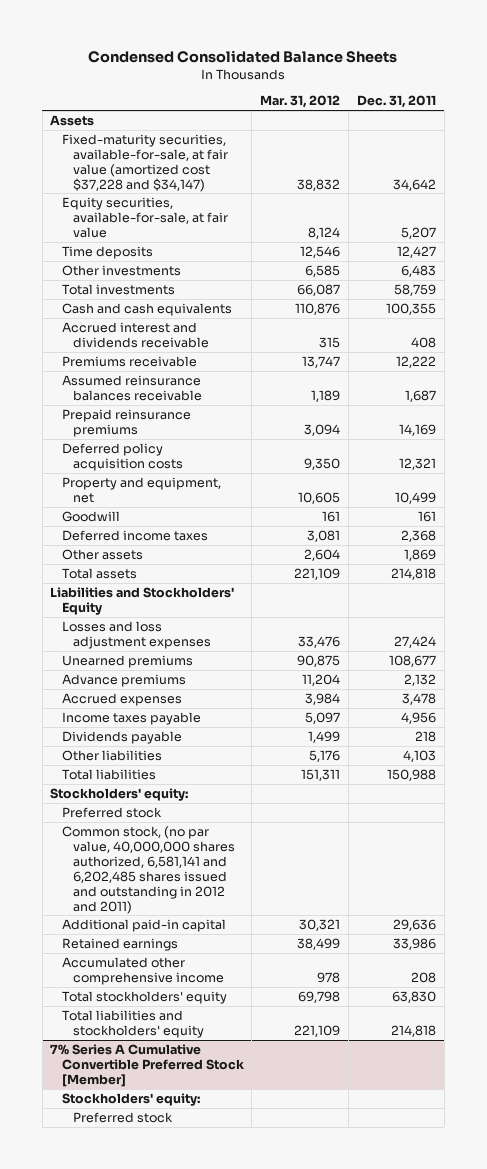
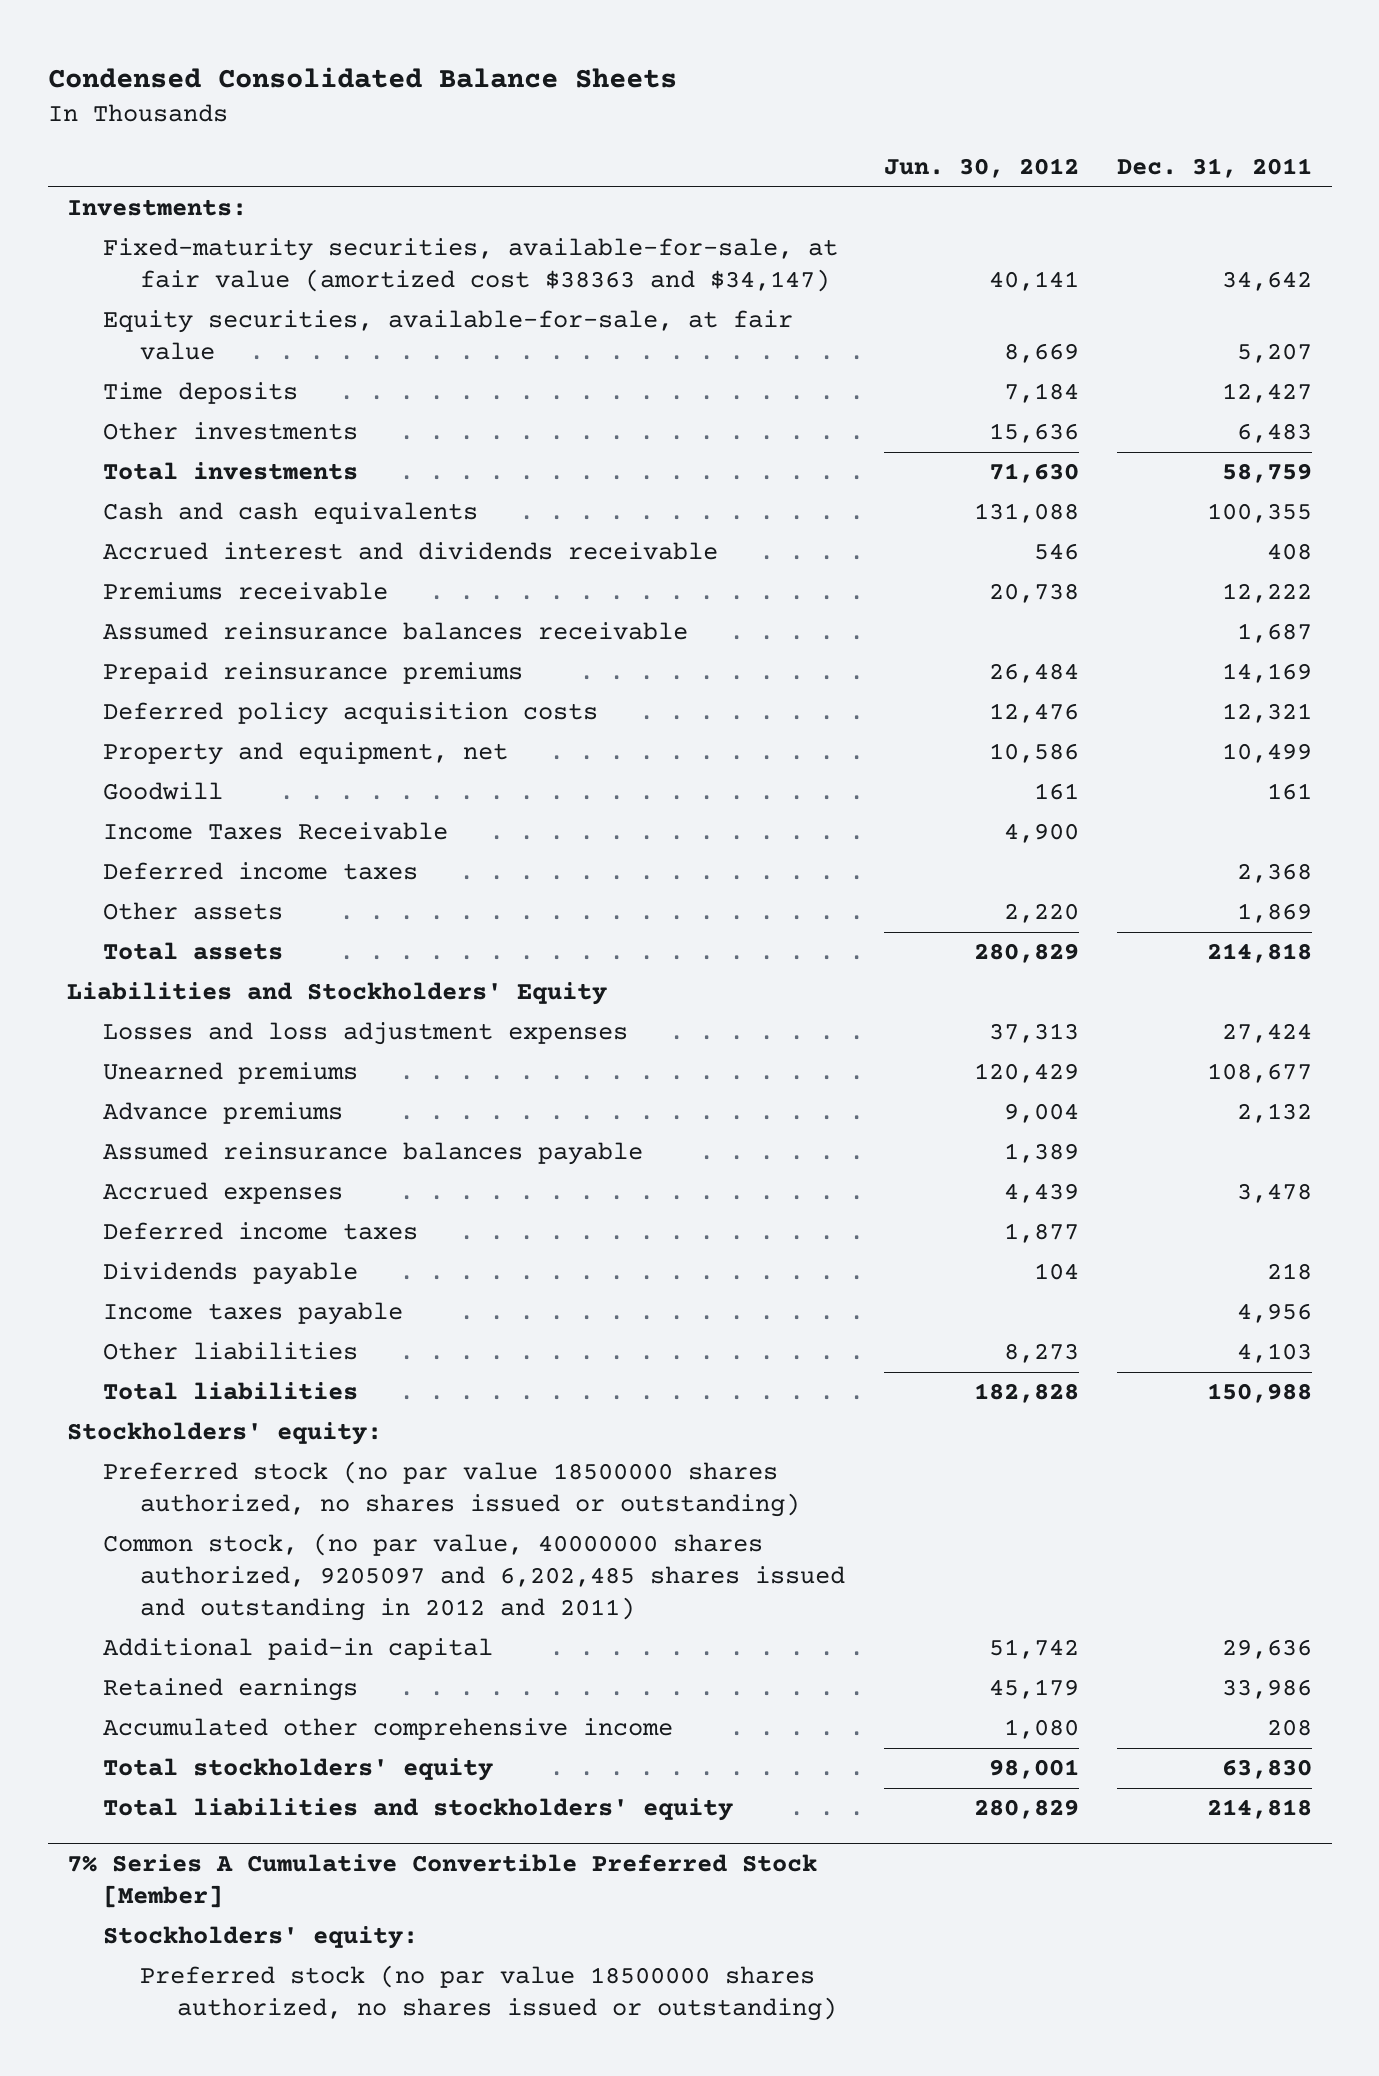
- | Mar. 31, 2012 | Dec. 31, 2011
+ | Jun. 30, 2012 | Dec. 31, 2011
- Assets
- Fixed-maturity securities, available-for-sale, at fair value (amortized cost $37,228 and $34,147) | 38,832 | 34,642
+ Investments:
+ Fixed-maturity securities, available-for-sale, at fair value (amortized cost $38363 and $34,147) | 40,141 | 34,642
+ Income Taxes Receivable | 4,900 |
+ Assumed reinsurance balances payable | 1,389 |
+ Deferred income taxes | 1,877 |
moved down: Income taxes payable | | 4,956
- Preferred stock
- Common stock, (no par value, 40,000,000 shares authorized, 6,581,141 and 6,202,485 shares issued and outstanding in 2012 and 2011)
+ Preferred stock (no par value 18500000 shares authorized, no shares issued or outstanding)
+ Common stock, (no par value, 40000000 shares authorized, 9205097 and 6,202,485 shares issued and outstanding in 2012 and 2011)
@ 7% Series A Cumulative Convertible Preferred Stock [Member]
- Preferred stock
+ Preferred stock (no par value 18500000 shares authorized, no shares issued or outstanding)

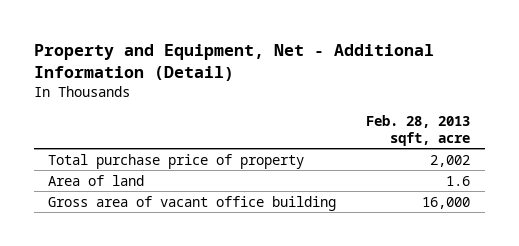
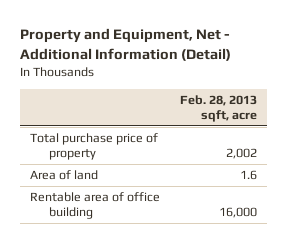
- Gross area of vacant office building | 16,000
+ Rentable area of office building | 16,000

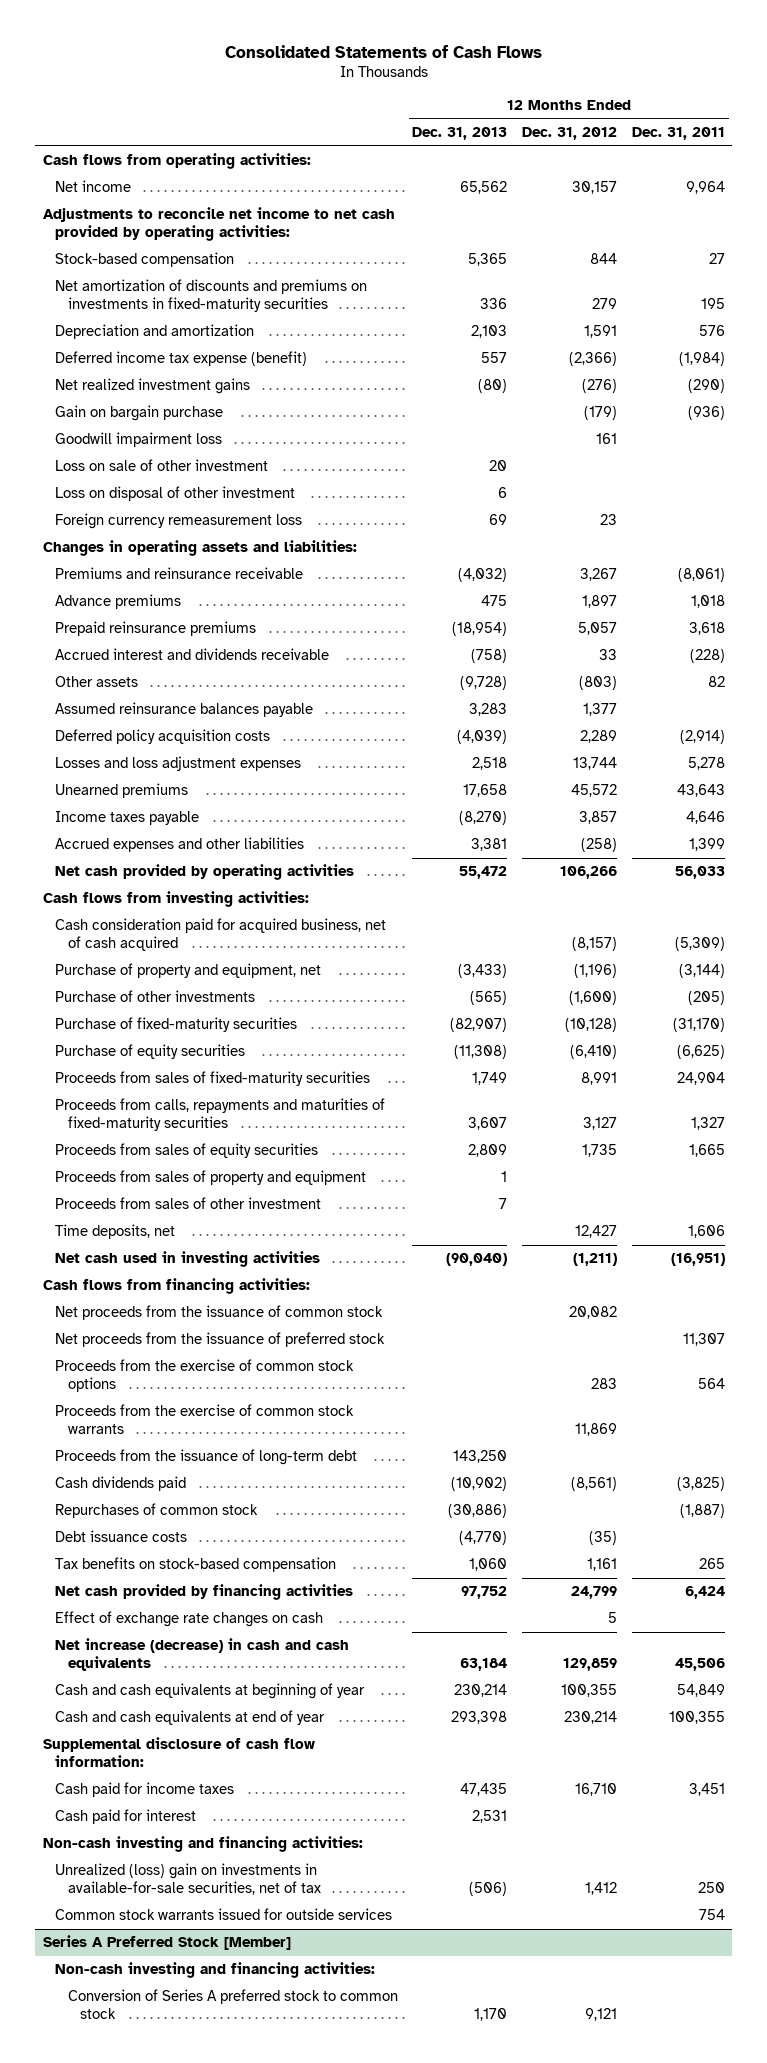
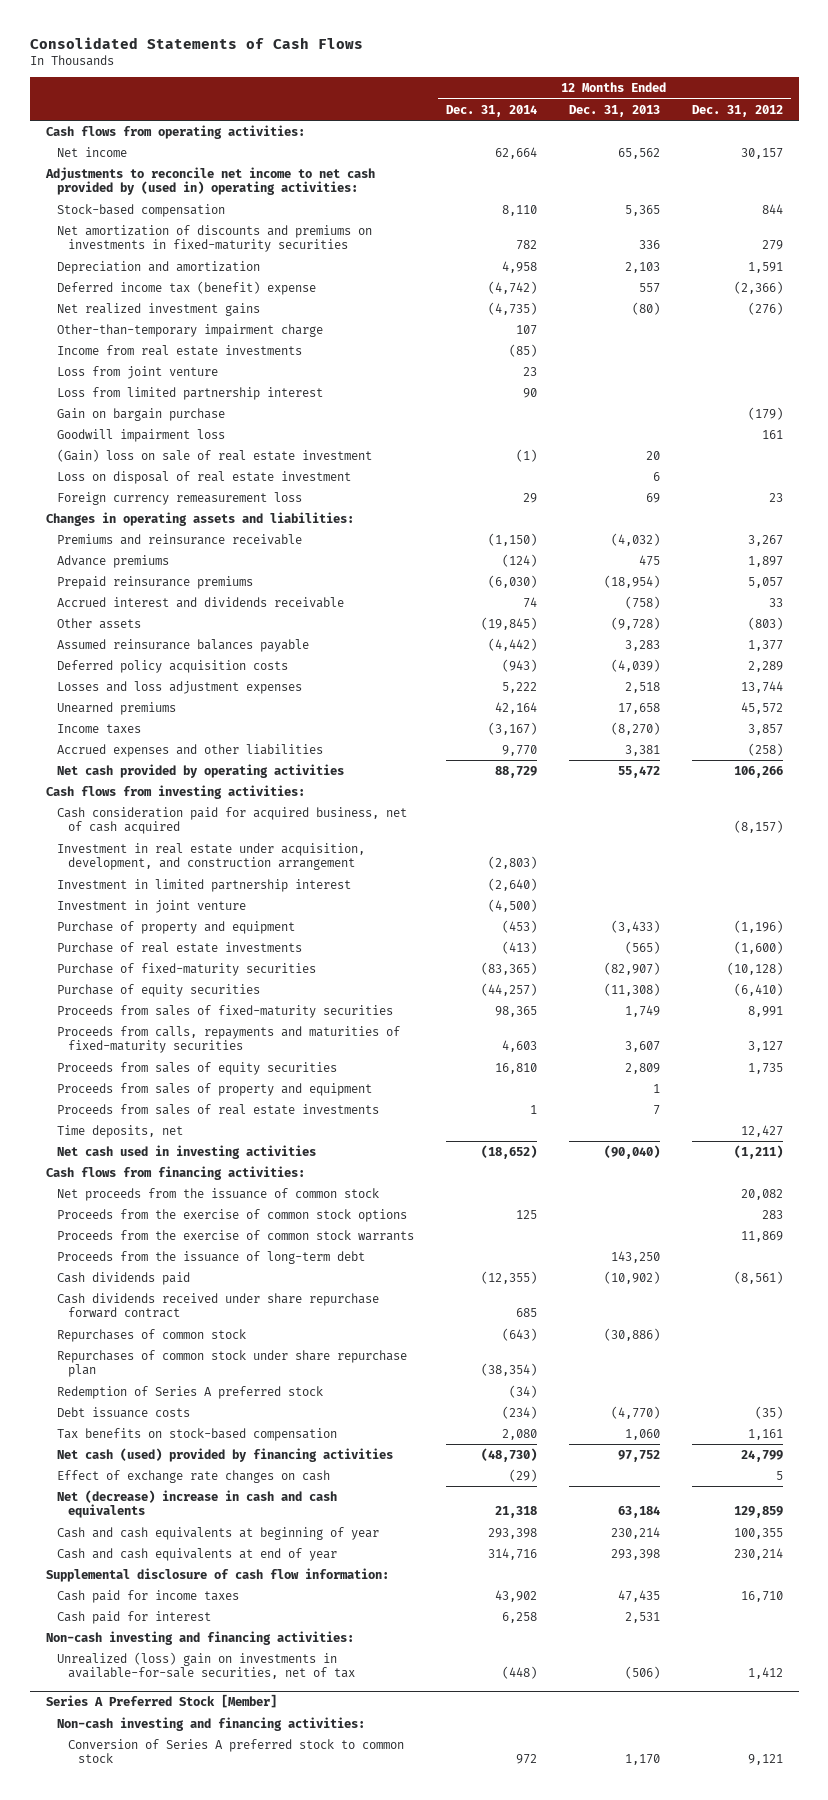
- | 12 Months Ended Dec. 31, 2013 | 12 Months Ended Dec. 31, 2012 | 12 Months Ended Dec. 31, 2011
+ | 12 Months Ended Dec. 31, 2014 | 12 Months Ended Dec. 31, 2013 | 12 Months Ended Dec. 31, 2012
- Adjustments to reconcile net income to net cash provided by operating activities:
+ Adjustments to reconcile net income to net cash provided by (used in) operating activities:
- Deferred income tax expense (benefit) | 557 | (2,366) | (1,984)
+ Deferred income tax (benefit) expense | (4,742) | 557 | (2,366)
+ Other-than-temporary impairment charge | 107 | |
+ Income from real estate investments | (85) | |
+ Loss from joint venture | 23 | |
+ Loss from limited partnership interest | 90 | |
- Loss on sale of other investment | 20 | |
- Loss on disposal of other investment | 6 | |
+ (Gain) loss on sale of real estate investment | (1) | 20 |
+ Loss on disposal of real estate investment | | 6 |
- Income taxes payable | (8,270) | 3,857 | 4,646
+ Income taxes | (3,167) | (8,270) | 3,857
- Purchase of property and equipment, net | (3,433) | (1,196) | (3,144)
- Purchase of other investments | (565) | (1,600) | (205)
+ Investment in real estate under acquisition, development, and construction arrangement | (2,803) | |
+ Investment in limited partnership interest | (2,640) | |
+ Investment in joint venture | (4,500) | |
+ Purchase of property and equipment | (453) | (3,433) | (1,196)
+ Purchase of real estate investments | (413) | (565) | (1,600)
- Proceeds from sales of other investment | 7 | |
+ Proceeds from sales of real estate investments | 1 | 7 |
- Net proceeds from the issuance of preferred stock | | | 11,307
+ Cash dividends received under share repurchase forward contract | 685 | |
+ Repurchases of common stock under share repurchase plan | (38,354) | |
+ Redemption of Series A preferred stock | (34) | |
- Net cash provided by financing activities | 97,752 | 24,799 | 6,424
+ Net cash (used) provided by financing activities | (48,730) | 97,752 | 24,799
- Net increase (decrease) in cash and cash equivalents | 63,184 | 129,859 | 45,506
+ Net (decrease) increase in cash and cash equivalents | 21,318 | 63,184 | 129,859
- Common stock warrants issued for outside services | | | 754

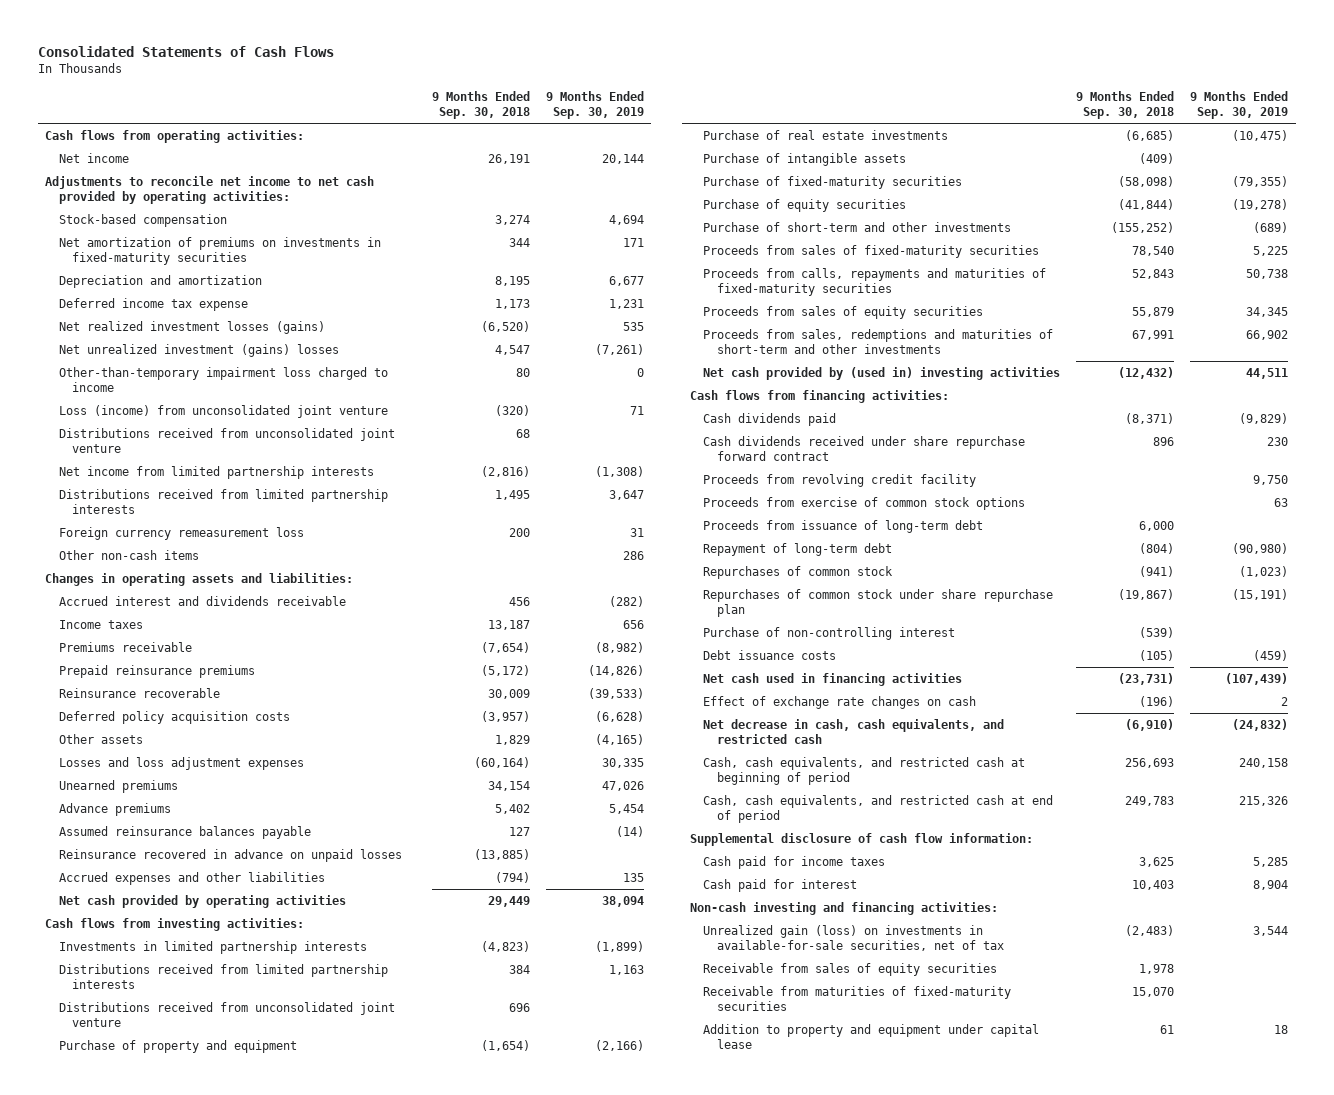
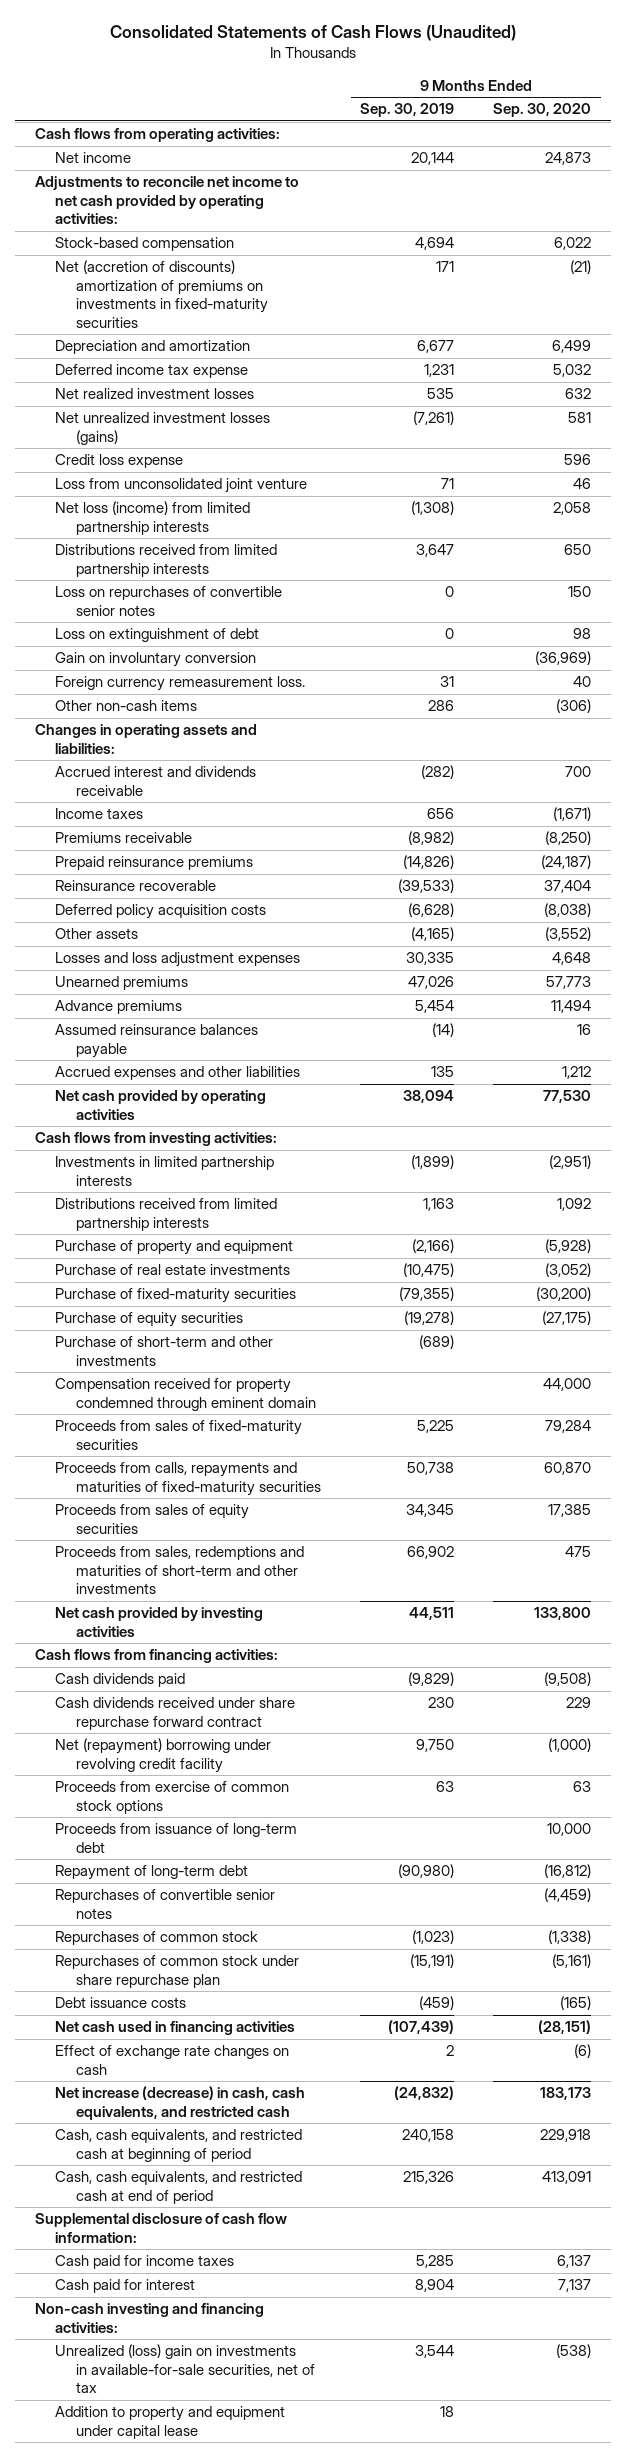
- Consolidated Statements of Cash Flows
+ Consolidated Statements of Cash Flows (Unaudited)
- | 9 Months Ended Sep. 30, 2018 | 9 Months Ended Sep. 30, 2019
+ | 9 Months Ended Sep. 30, 2019 | 9 Months Ended Sep. 30, 2020
- Net amortization of premiums on investments in fixed-maturity securities | 344 | 171
+ Net (accretion of discounts) amortization of premiums on investments in fixed-maturity securities | 171 | (21)
- Net realized investment losses (gains) | (6,520) | 535
- Net unrealized investment (gains) losses | 4,547 | (7,261)
- Other-than-temporary impairment loss charged to income | 80 | 0
- Loss (income) from unconsolidated joint venture | (320) | 71
- Distributions received from unconsolidated joint venture | 68 |
- Net income from limited partnership interests | (2,816) | (1,308)
+ Net realized investment losses | 535 | 632
+ Net unrealized investment losses (gains) | (7,261) | 581
+ Credit loss expense | | 596
+ Loss from unconsolidated joint venture | 71 | 46
+ Net loss (income) from limited partnership interests | (1,308) | 2,058
- Foreign currency remeasurement loss | 200 | 31
+ Loss on repurchases of convertible senior notes | 0 | 150
+ Loss on extinguishment of debt | 0 | 98
+ Gain on involuntary conversion | | (36,969)
+ Foreign currency remeasurement loss. | 31 | 40
- Reinsurance recovered in advance on unpaid losses | (13,885) |
- Distributions received from unconsolidated joint venture | 696 |
- Purchase of intangible assets | (409) |
+ Compensation received for property condemned through eminent domain | | 44,000
- Net cash provided by (used in) investing activities | (12,432) | 44,511
+ Net cash provided by investing activities | 44,511 | 133,800
- Proceeds from revolving credit facility | | 9,750
+ Net (repayment) borrowing under revolving credit facility | 9,750 | (1,000)
+ Repurchases of convertible senior notes | | (4,459)
- Purchase of non-controlling interest | (539) |
- Net decrease in cash, cash equivalents, and restricted cash | (6,910) | (24,832)
+ Net increase (decrease) in cash, cash equivalents, and restricted cash | (24,832) | 183,173
- Unrealized gain (loss) on investments in available-for-sale securities, net of tax | (2,483) | 3,544
- Receivable from sales of equity securities | 1,978 |
- Receivable from maturities of fixed-maturity securities | 15,070 |
+ Unrealized (loss) gain on investments in available-for-sale securities, net of tax | 3,544 | (538)

